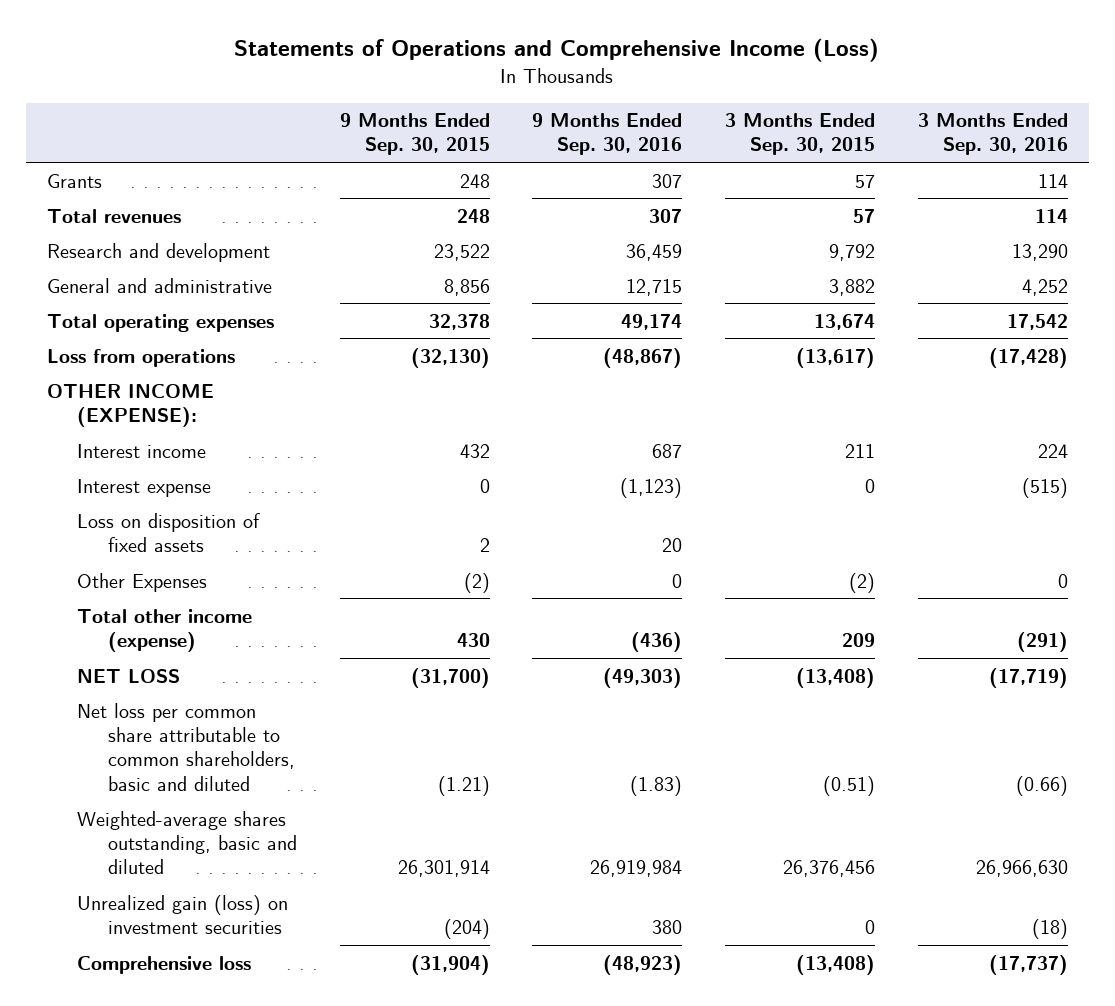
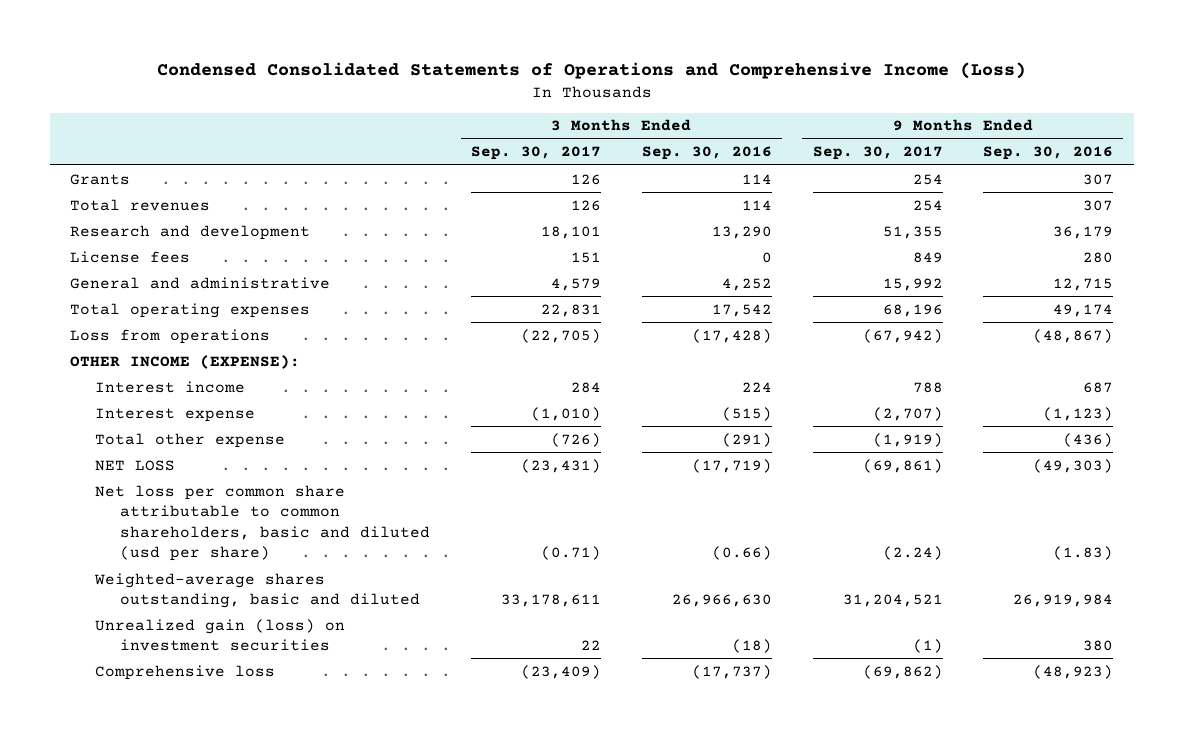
- Statements of Operations and Comprehensive Income (Loss)
+ Condensed Consolidated Statements of Operations and Comprehensive Income (Loss)
- | 9 Months Ended Sep. 30, 2015 | 9 Months Ended Sep. 30, 2016 | 3 Months Ended Sep. 30, 2015 | 3 Months Ended Sep. 30, 2016
+ | 3 Months Ended Sep. 30, 2017 | 3 Months Ended Sep. 30, 2016 | 9 Months Ended Sep. 30, 2017 | 9 Months Ended Sep. 30, 2016
- Research and development | 23,522 | 36,459 | 9,792 | 13,290
+ Research and development | 18,101 | 13,290 | 51,355 | 36,179
+ License fees | 151 | 0 | 849 | 280
- Loss on disposition of fixed assets | 2 | 20 | |
- Other Expenses | (2) | 0 | (2) | 0
- Total other income (expense) | 430 | (436) | 209 | (291)
+ Total other expense | (726) | (291) | (1,919) | (436)
- Net loss per common share attributable to common shareholders, basic and diluted | (1.21) | (1.83) | (0.51) | (0.66)
+ Net loss per common share attributable to common shareholders, basic and diluted (usd per share) | (0.71) | (0.66) | (2.24) | (1.83)

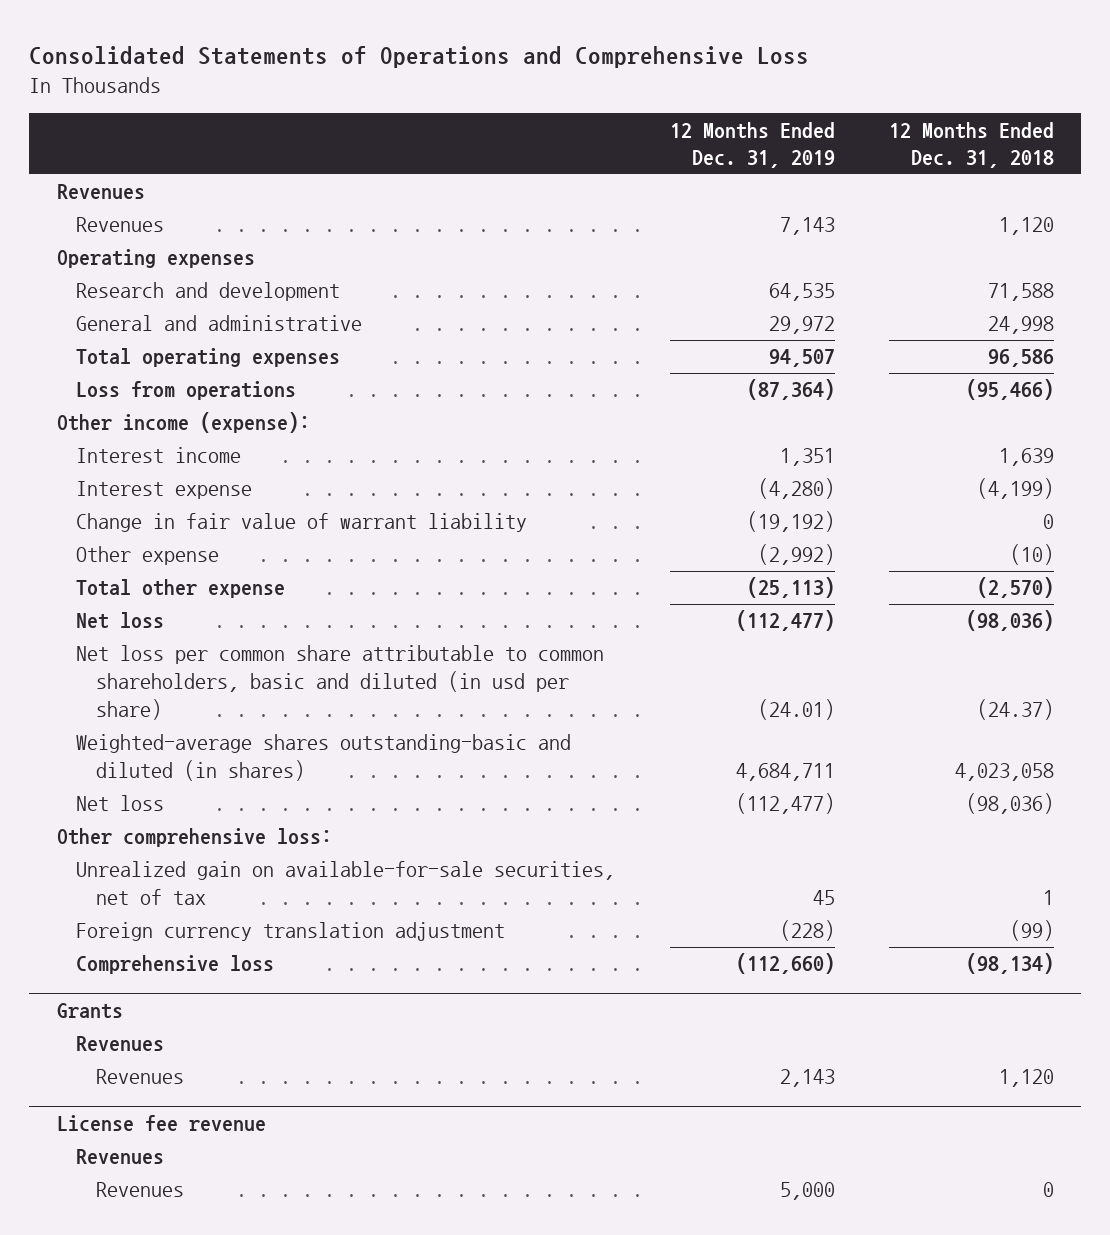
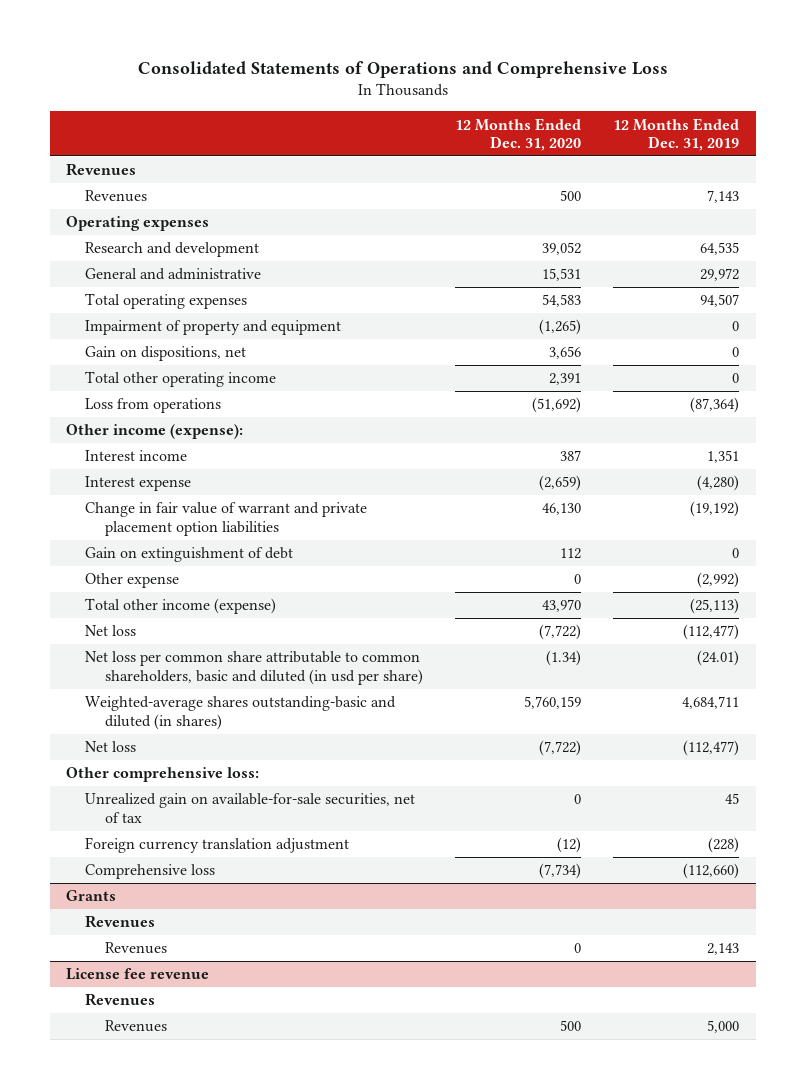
- | 12 Months Ended Dec. 31, 2019 | 12 Months Ended Dec. 31, 2018
+ | 12 Months Ended Dec. 31, 2020 | 12 Months Ended Dec. 31, 2019
+ Impairment of property and equipment | (1,265) | 0
+ Gain on dispositions, net | 3,656 | 0
+ Total other operating income | 2,391 | 0
- Change in fair value of warrant liability | (19,192) | 0
+ Change in fair value of warrant and private placement option liabilities | 46,130 | (19,192)
+ Gain on extinguishment of debt | 112 | 0
- Total other expense | (25,113) | (2,570)
+ Total other income (expense) | 43,970 | (25,113)

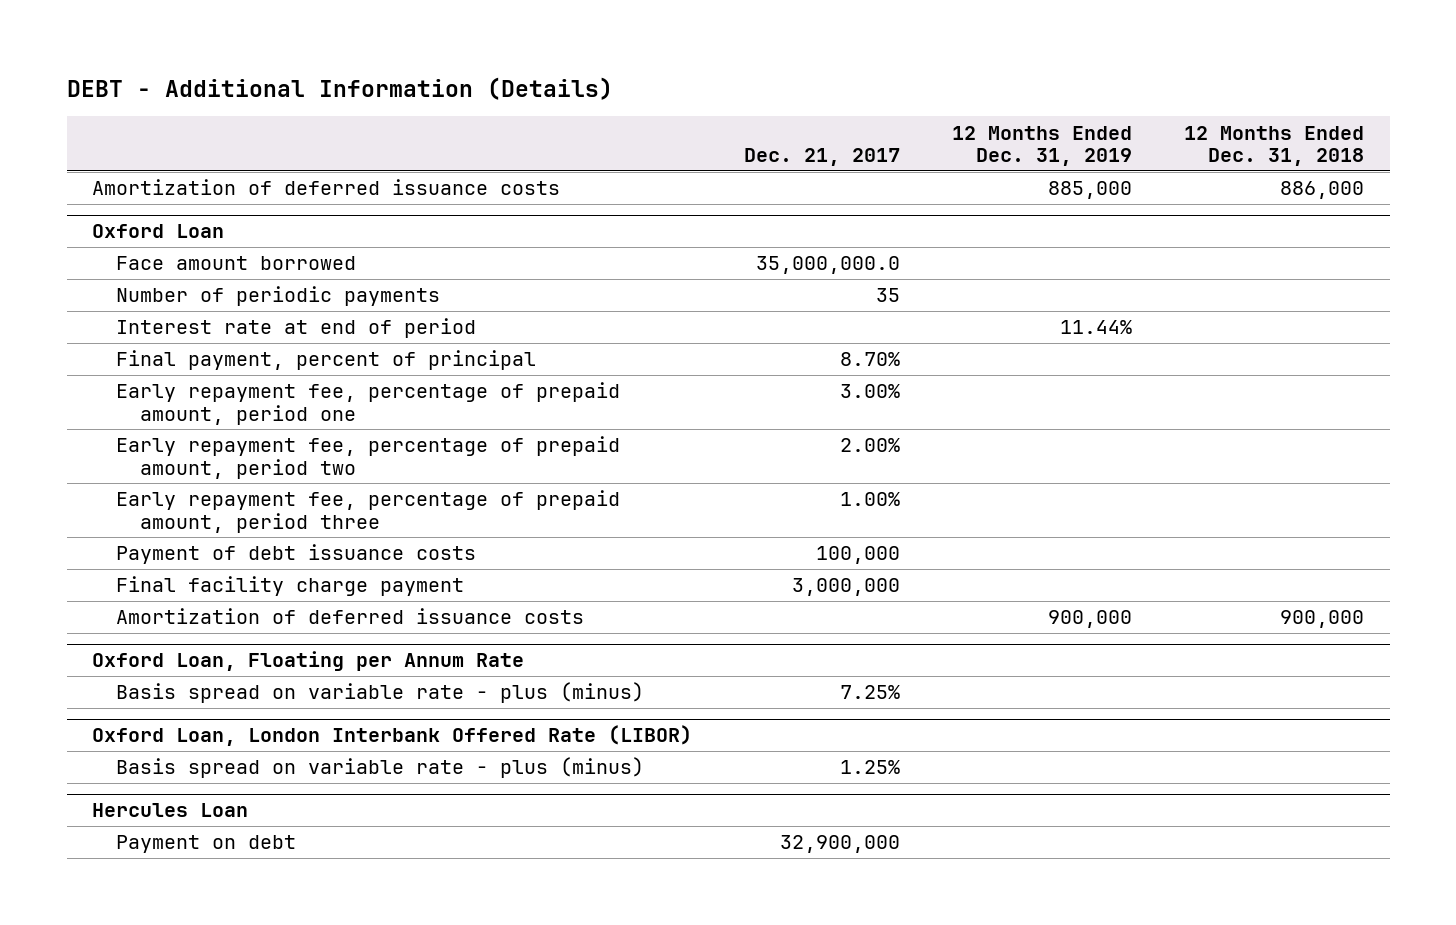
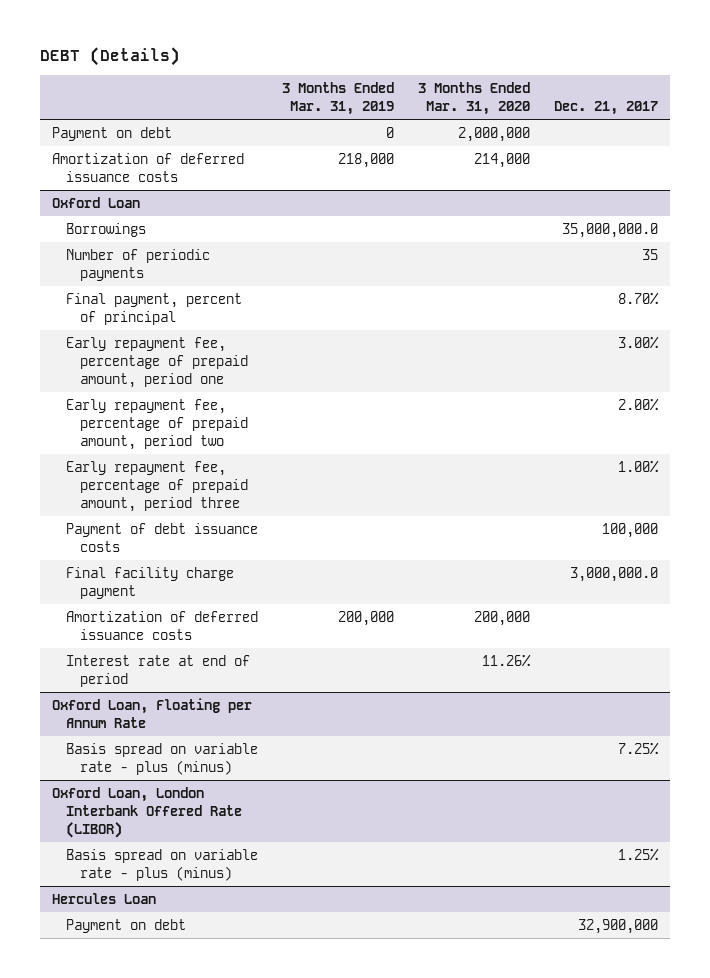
- DEBT - Additional Information (Details)
+ DEBT (Details)
- | Dec. 21, 2017 | 12 Months Ended Dec. 31, 2019 | 12 Months Ended Dec. 31, 2018
+ | 3 Months Ended Mar. 31, 2019 | 3 Months Ended Mar. 31, 2020 | Dec. 21, 2017
+ Payment on debt | 0 | 2,000,000 |
@ Oxford Loan
- Face amount borrowed | 35,000,000.0 | |
+ Borrowings | | | 35,000,000.0
- Final facility charge payment | 3,000,000 | |
+ Final facility charge payment | | | 3,000,000.0
moved down: Interest rate at end of period | | 11.26% |

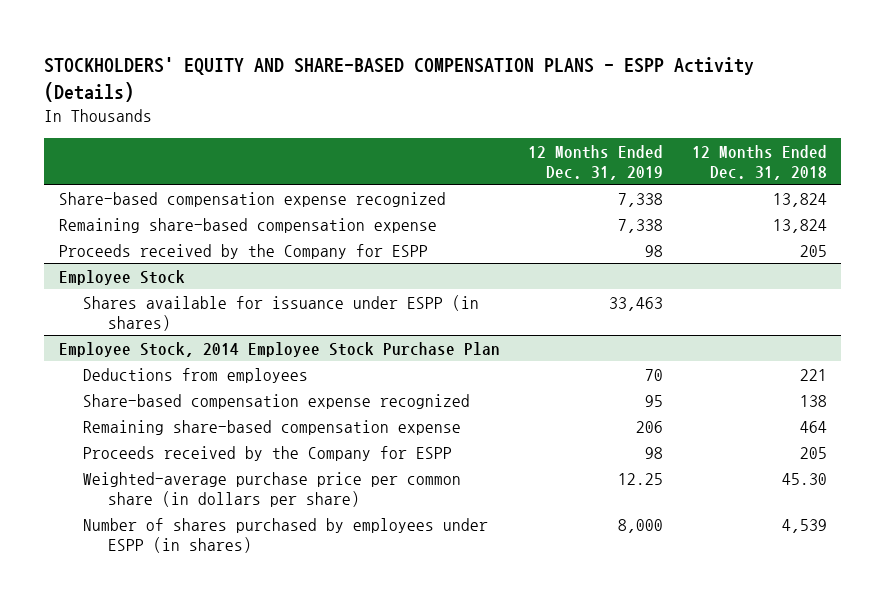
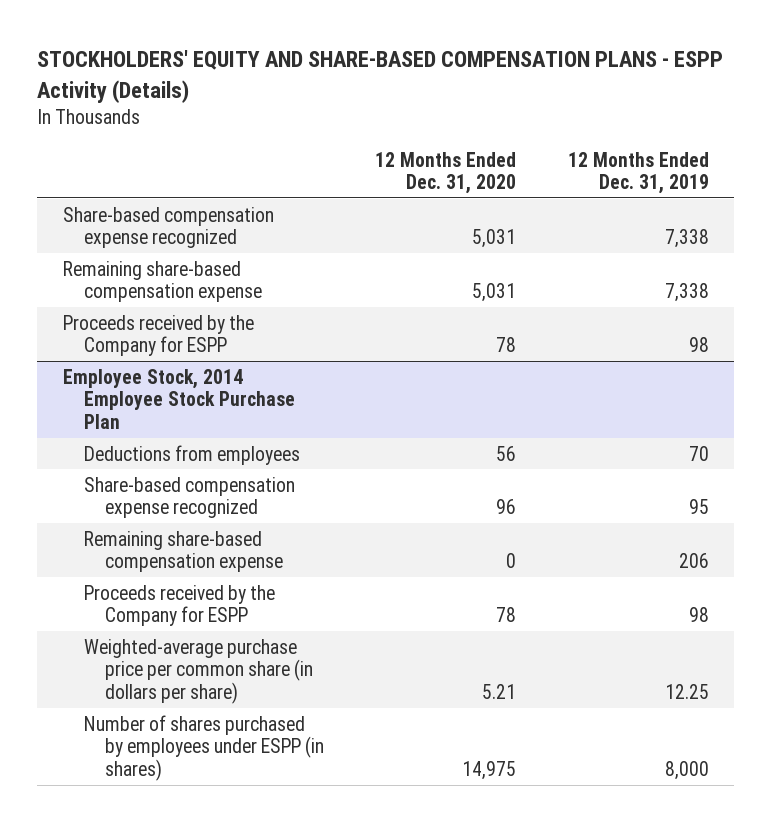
- | 12 Months Ended Dec. 31, 2019 | 12 Months Ended Dec. 31, 2018
+ | 12 Months Ended Dec. 31, 2020 | 12 Months Ended Dec. 31, 2019
- Employee Stock
- Shares available for issuance under ESPP (in shares) | 33,463 |

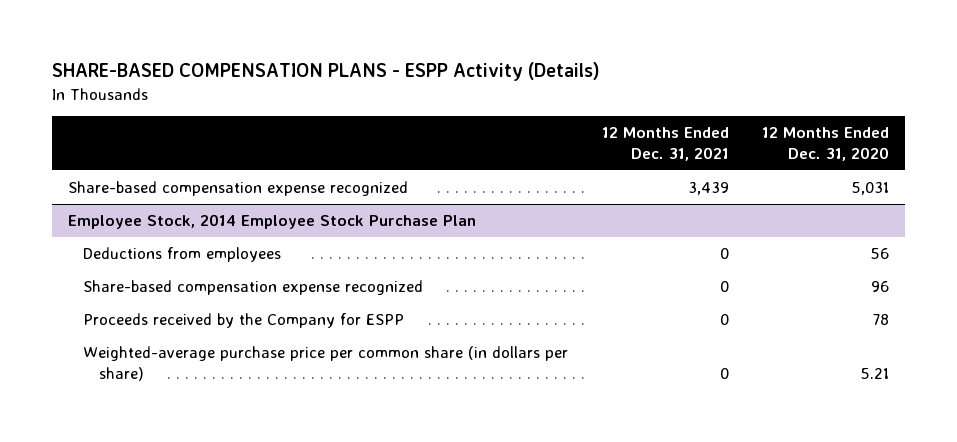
- STOCKHOLDERS' EQUITY AND SHARE-BASED COMPENSATION PLANS - ESPP Activity (Details)
+ SHARE-BASED COMPENSATION PLANS - ESPP Activity (Details)
- | 12 Months Ended Dec. 31, 2020 | 12 Months Ended Dec. 31, 2019
+ | 12 Months Ended Dec. 31, 2021 | 12 Months Ended Dec. 31, 2020
- Remaining share-based compensation expense | 5,031 | 7,338
- Proceeds received by the Company for ESPP | 78 | 98
@ Employee Stock, 2014 Employee Stock Purchase Plan
- Remaining share-based compensation expense | 0 | 206
- Number of shares purchased by employees under ESPP (in shares) | 14,975 | 8,000

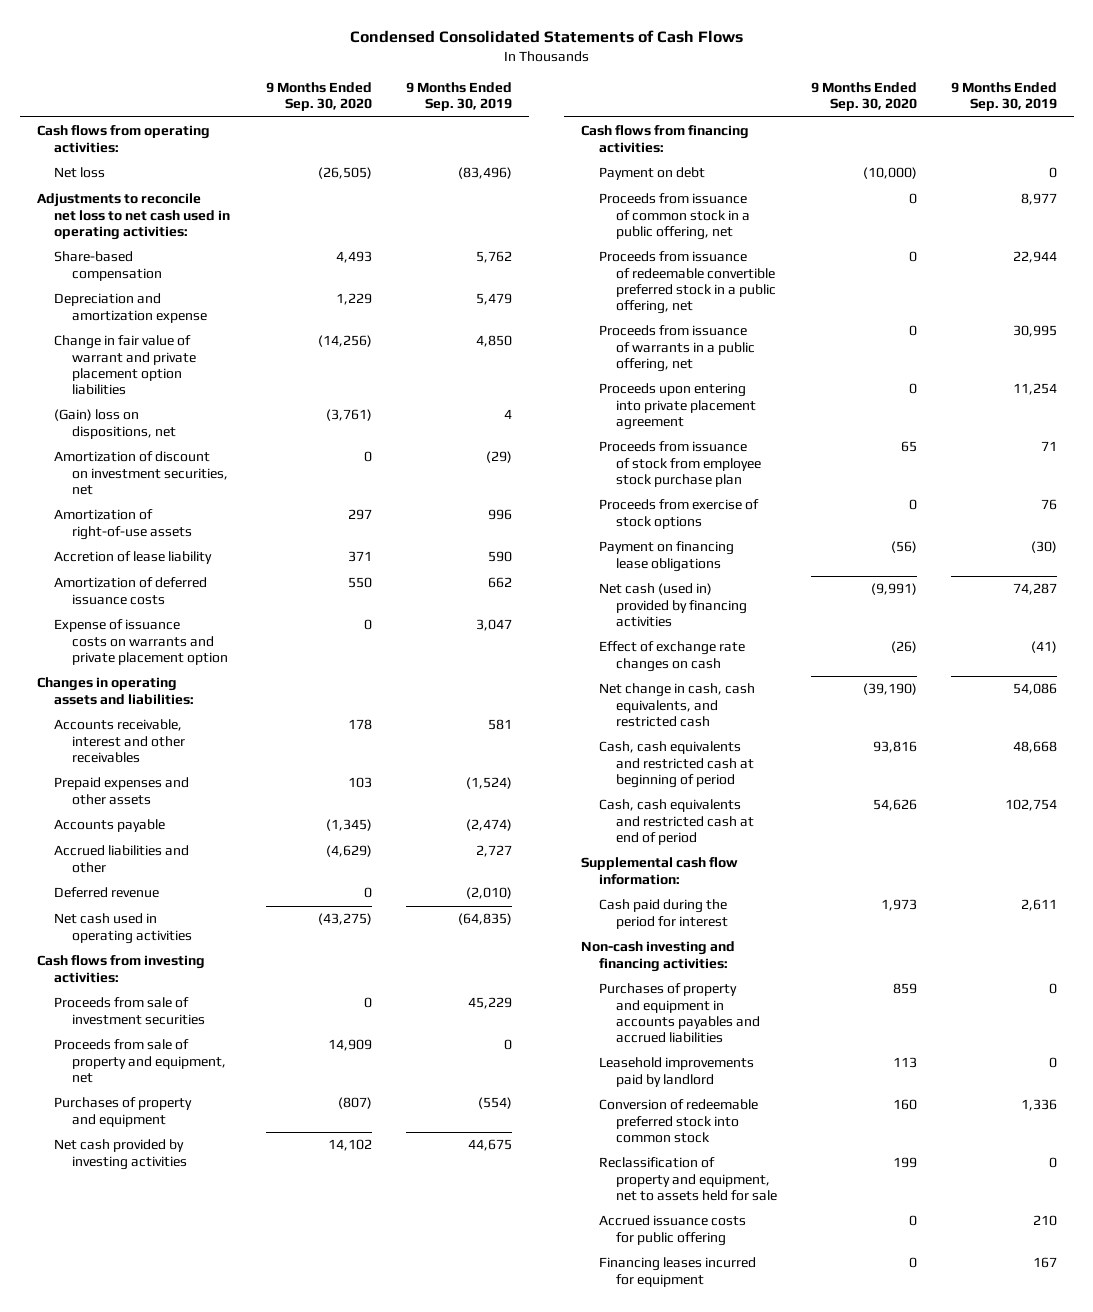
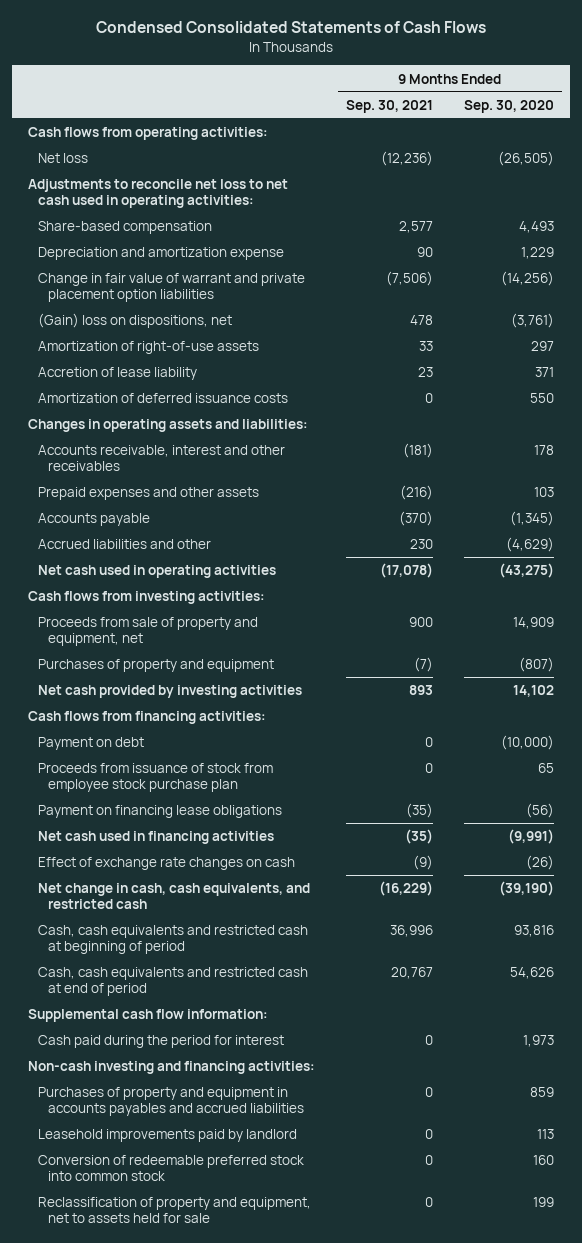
- | 9 Months Ended Sep. 30, 2020 | 9 Months Ended Sep. 30, 2019
+ | 9 Months Ended Sep. 30, 2021 | 9 Months Ended Sep. 30, 2020
- Amortization of discount on investment securities, net | 0 | (29)
- Expense of issuance costs on warrants and private placement option | 0 | 3,047
- Deferred revenue | 0 | (2,010)
- Proceeds from sale of investment securities | 0 | 45,229
- Proceeds from issuance of common stock in a public offering, net | 0 | 8,977
- Proceeds from issuance of redeemable convertible preferred stock in a public offering, net | 0 | 22,944
- Proceeds from issuance of warrants in a public offering, net | 0 | 30,995
- Proceeds upon entering into private placement agreement | 0 | 11,254
- Proceeds from exercise of stock options | 0 | 76
- Net cash (used in) provided by financing activities | (9,991) | 74,287
+ Net cash used in financing activities | (35) | (9,991)
- Accrued issuance costs for public offering | 0 | 210
- Financing leases incurred for equipment | 0 | 167

